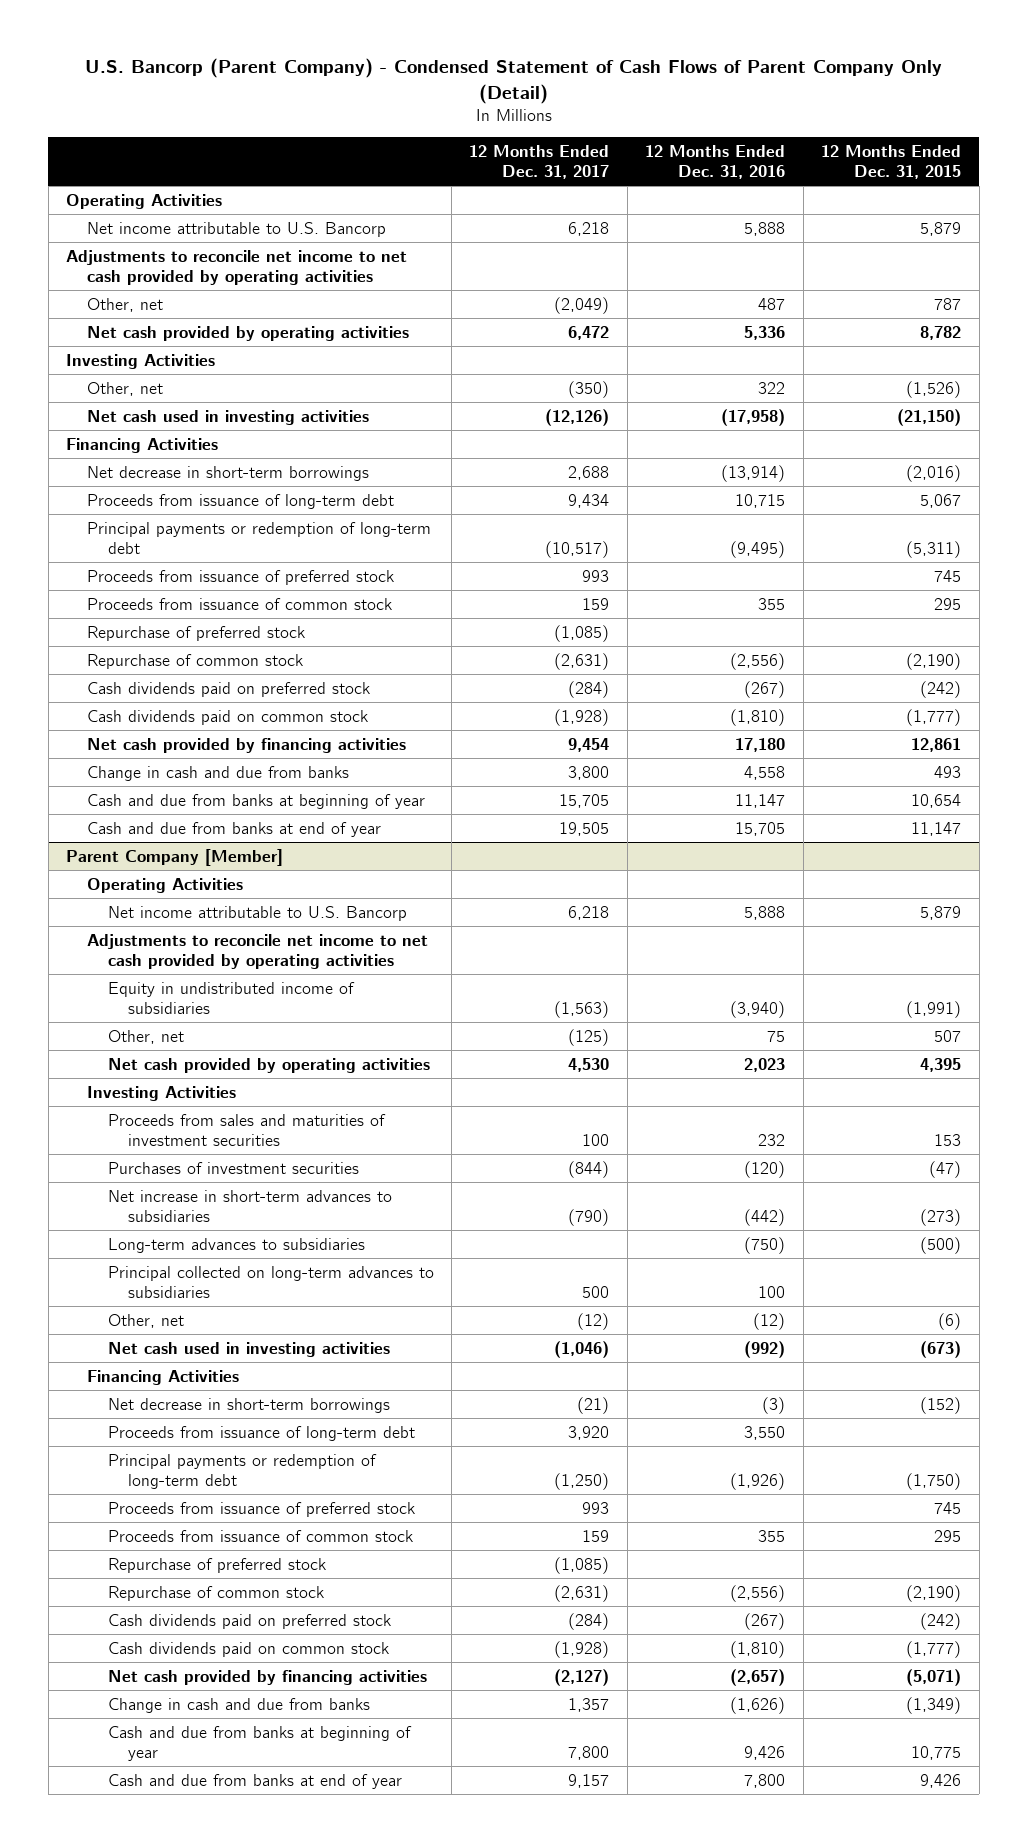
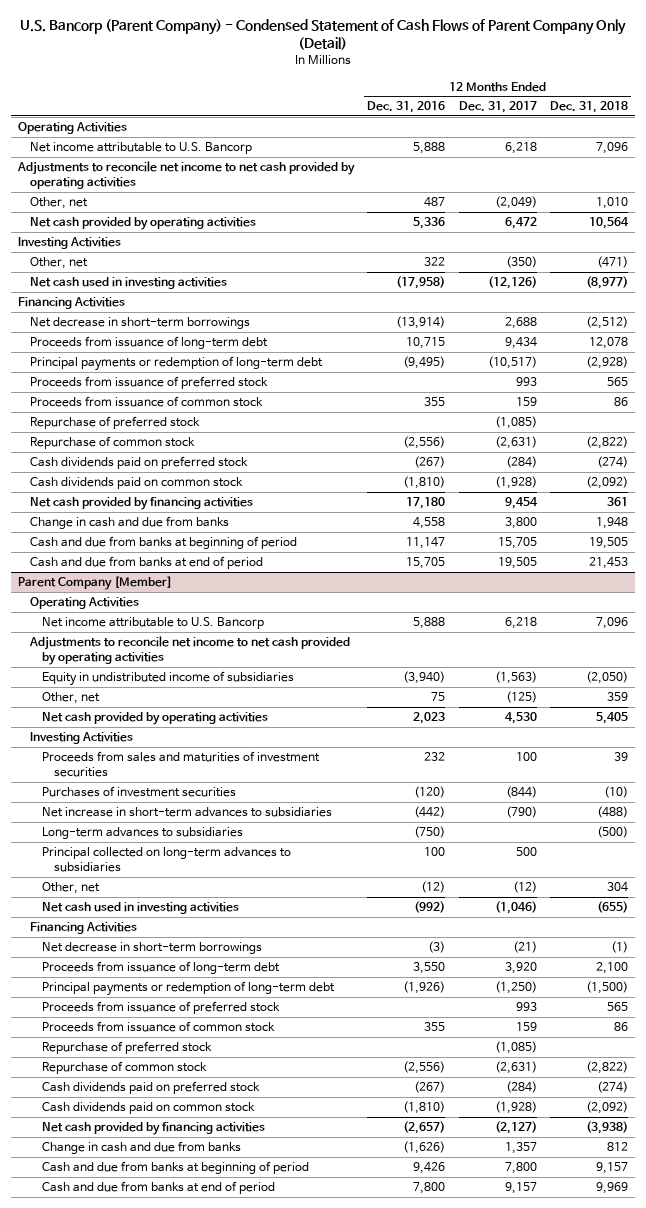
- | 12 Months Ended Dec. 31, 2017 | 12 Months Ended Dec. 31, 2016 | 12 Months Ended Dec. 31, 2015
+ | 12 Months Ended Dec. 31, 2016 | 12 Months Ended Dec. 31, 2017 | 12 Months Ended Dec. 31, 2018
- Cash and due from banks at beginning of year | 15,705 | 11,147 | 10,654
- Cash and due from banks at end of year | 19,505 | 15,705 | 11,147
+ Cash and due from banks at beginning of period | 11,147 | 15,705 | 19,505
+ Cash and due from banks at end of period | 15,705 | 19,505 | 21,453
@ Parent Company [Member]
- Cash and due from banks at beginning of year | 7,800 | 9,426 | 10,775
- Cash and due from banks at end of year | 9,157 | 7,800 | 9,426
+ Cash and due from banks at beginning of period | 9,426 | 7,800 | 9,157
+ Cash and due from banks at end of period | 7,800 | 9,157 | 9,969

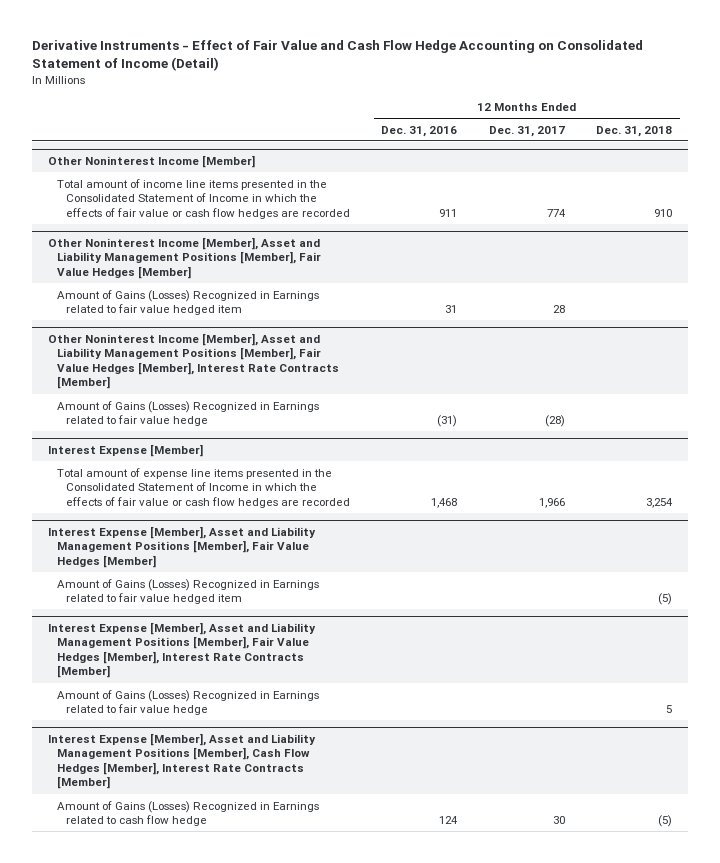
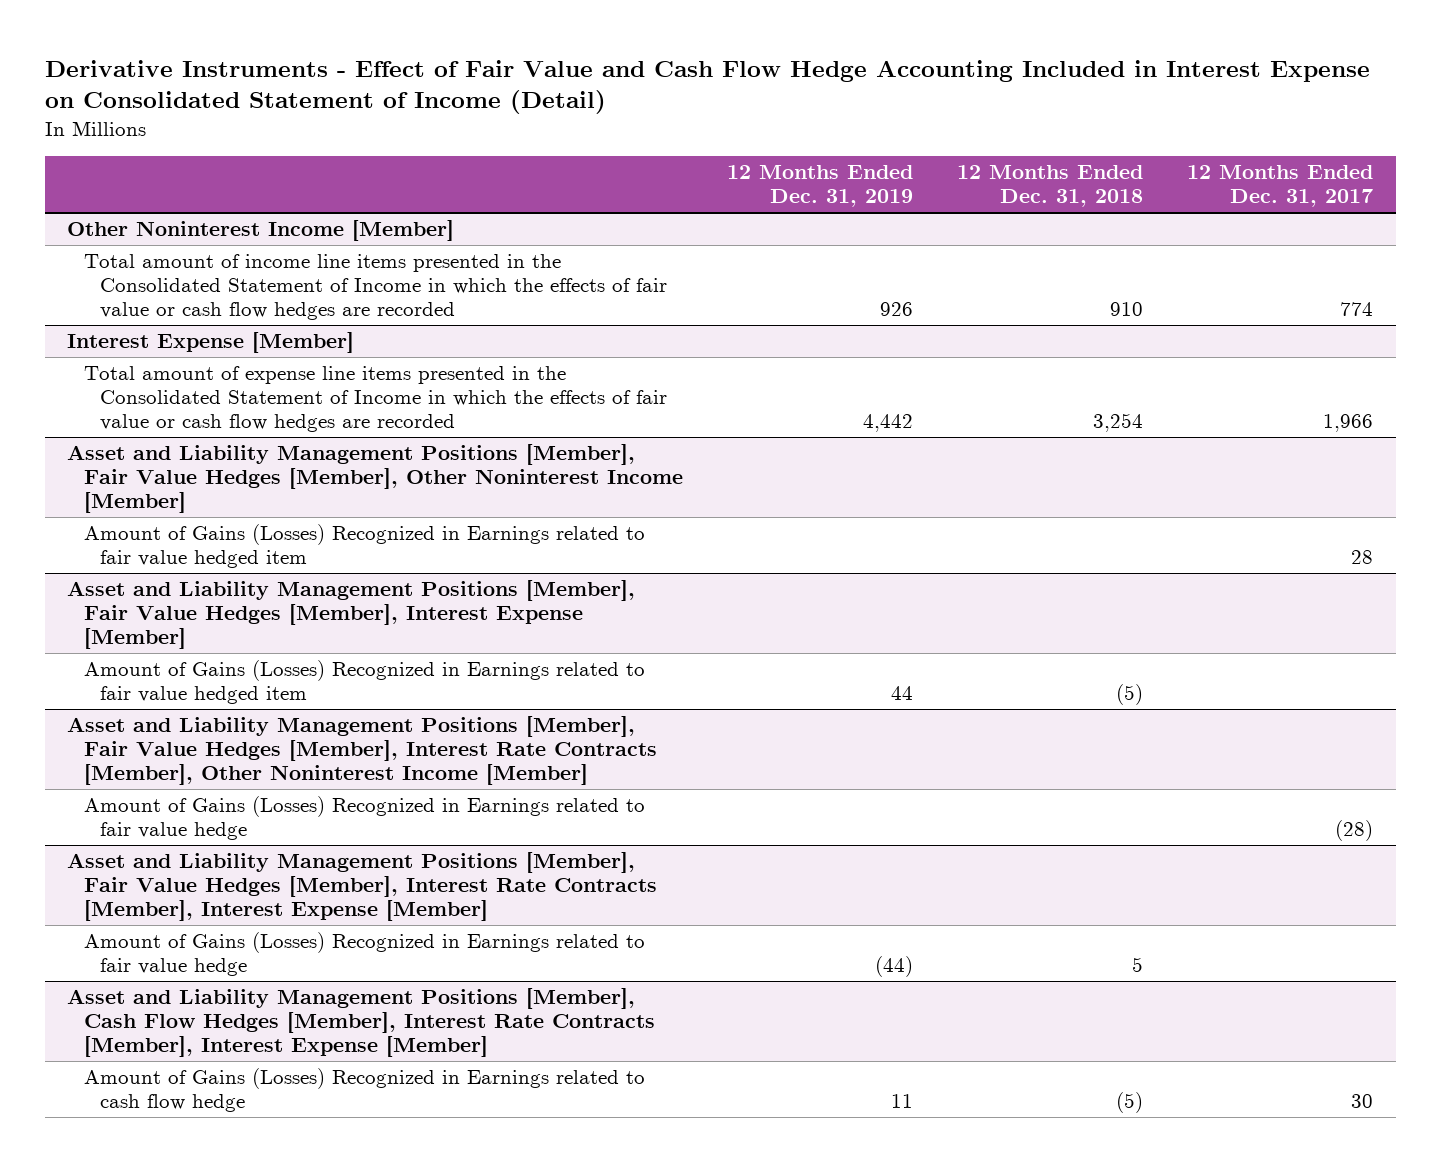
- Derivative Instruments - Effect of Fair Value and Cash Flow Hedge Accounting on Consolidated Statement of Income (Detail)
+ Derivative Instruments - Effect of Fair Value and Cash Flow Hedge Accounting Included in Interest Expense on Consolidated Statement of Income (Detail)
- | 12 Months Ended Dec. 31, 2016 | 12 Months Ended Dec. 31, 2017 | 12 Months Ended Dec. 31, 2018
+ | 12 Months Ended Dec. 31, 2019 | 12 Months Ended Dec. 31, 2018 | 12 Months Ended Dec. 31, 2017
- Other Noninterest Income [Member], Asset and Liability Management Positions [Member], Fair Value Hedges [Member]
- Amount of Gains (Losses) Recognized in Earnings related to fair value hedged item | 31 | 28 |
- Other Noninterest Income [Member], Asset and Liability Management Positions [Member], Fair Value Hedges [Member], Interest Rate Contracts [Member]
- Amount of Gains (Losses) Recognized in Earnings related to fair value hedge | (31) | (28) |
- Interest Expense [Member], Asset and Liability Management Positions [Member], Fair Value Hedges [Member]
+ Asset and Liability Management Positions [Member], Fair Value Hedges [Member], Other Noninterest Income [Member]
+ Amount of Gains (Losses) Recognized in Earnings related to fair value hedged item | | | 28
+ Asset and Liability Management Positions [Member], Fair Value Hedges [Member], Interest Expense [Member]
- Interest Expense [Member], Asset and Liability Management Positions [Member], Fair Value Hedges [Member], Interest Rate Contracts [Member]
+ Asset and Liability Management Positions [Member], Fair Value Hedges [Member], Interest Rate Contracts [Member], Other Noninterest Income [Member]
+ Amount of Gains (Losses) Recognized in Earnings related to fair value hedge | | | (28)
+ Asset and Liability Management Positions [Member], Fair Value Hedges [Member], Interest Rate Contracts [Member], Interest Expense [Member]
- Interest Expense [Member], Asset and Liability Management Positions [Member], Cash Flow Hedges [Member], Interest Rate Contracts [Member]
+ Asset and Liability Management Positions [Member], Cash Flow Hedges [Member], Interest Rate Contracts [Member], Interest Expense [Member]

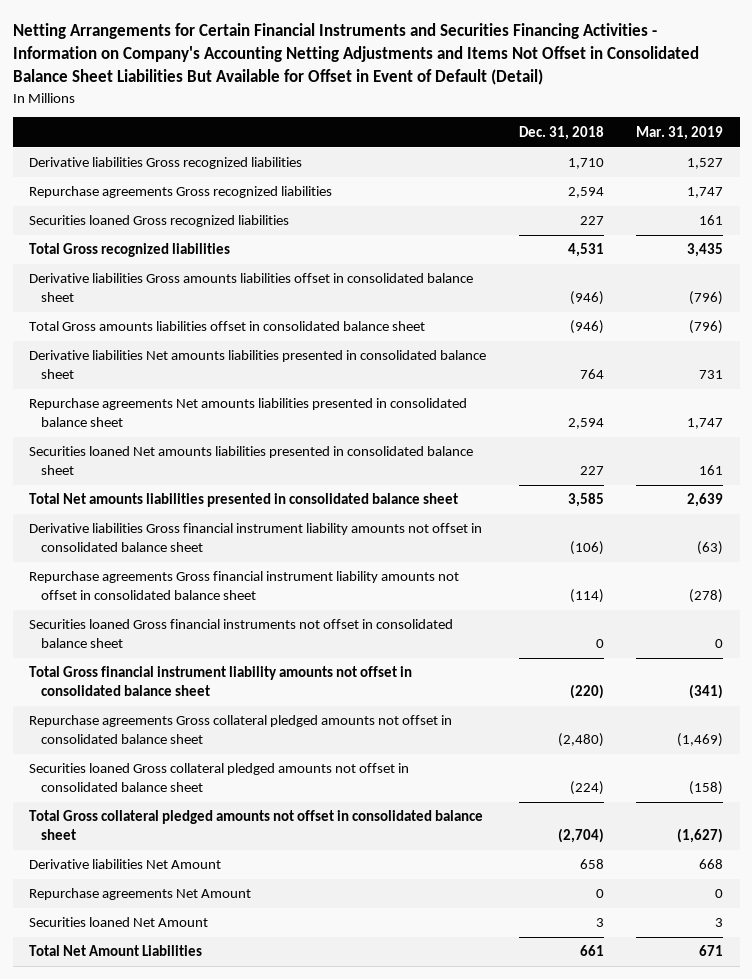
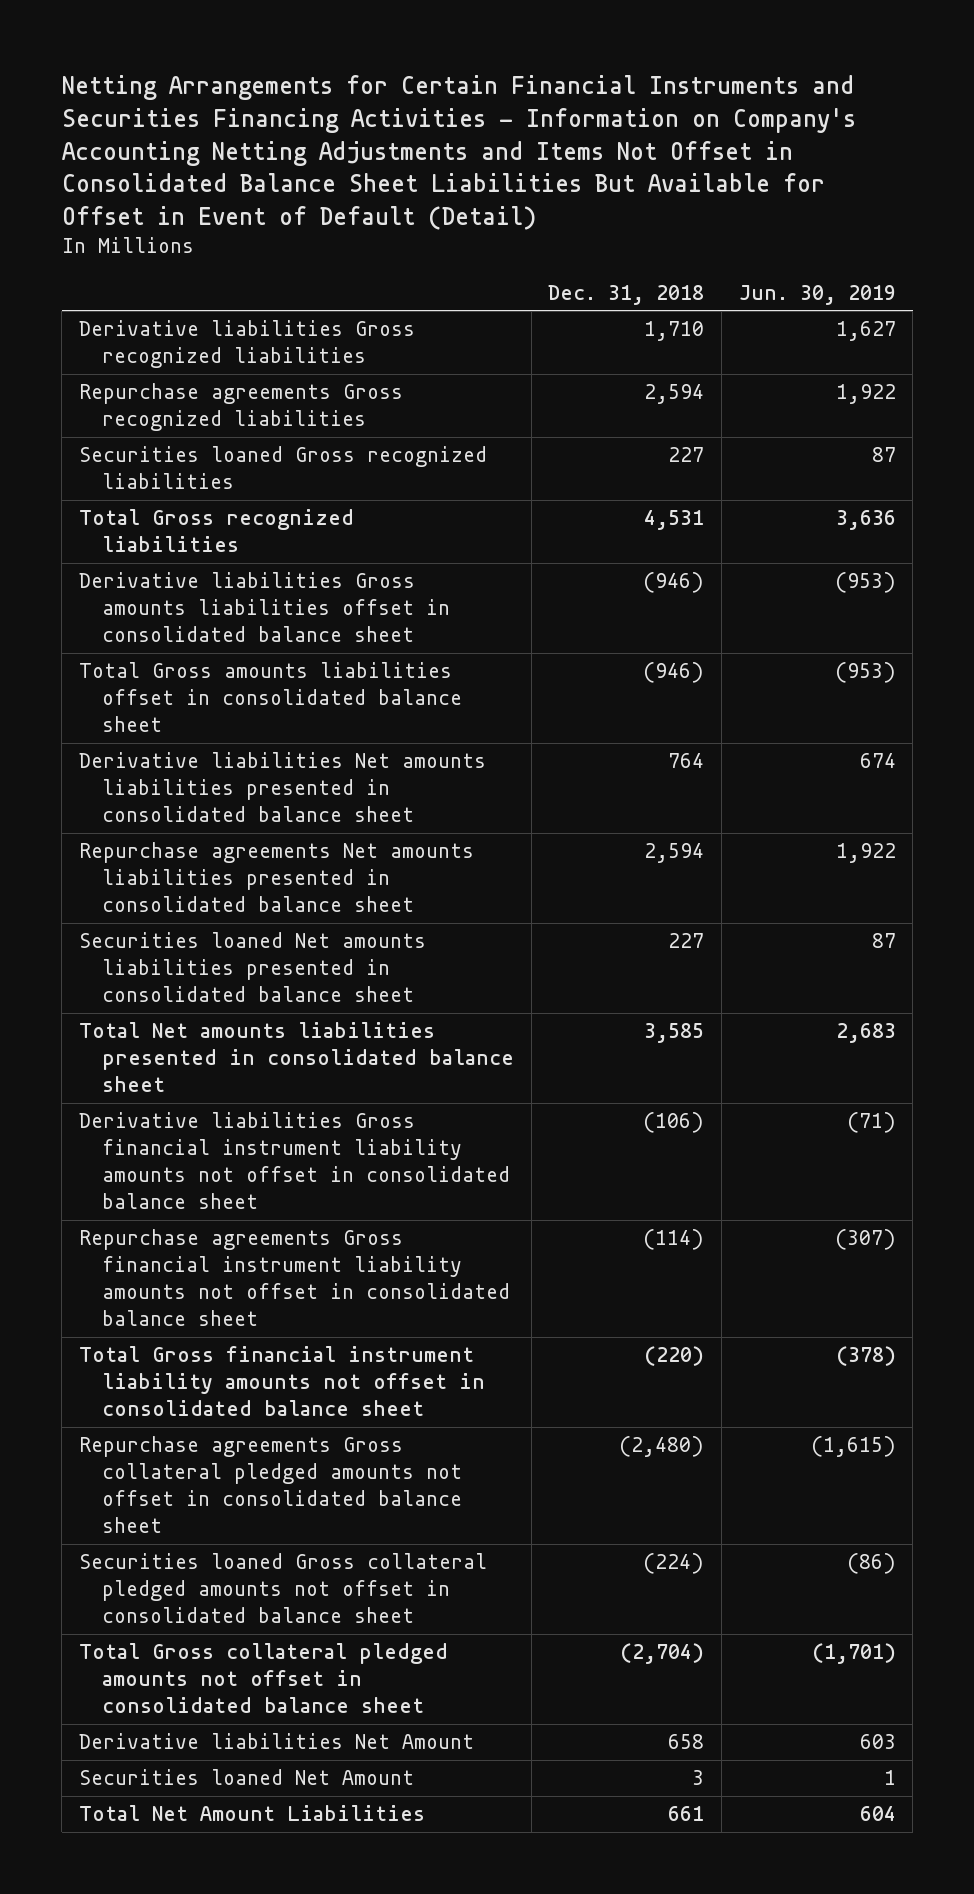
- | Dec. 31, 2018 | Mar. 31, 2019
+ | Dec. 31, 2018 | Jun. 30, 2019
- Securities loaned Gross financial instruments not offset in consolidated balance sheet | 0 | 0
- Repurchase agreements Net Amount | 0 | 0

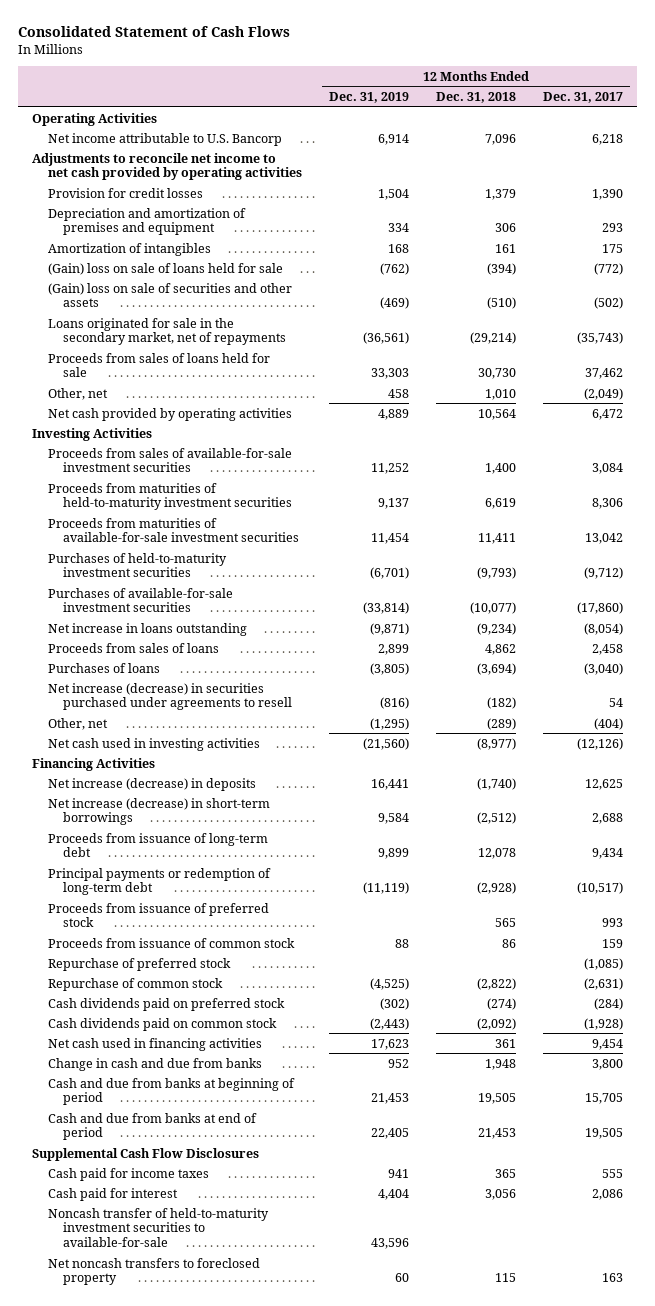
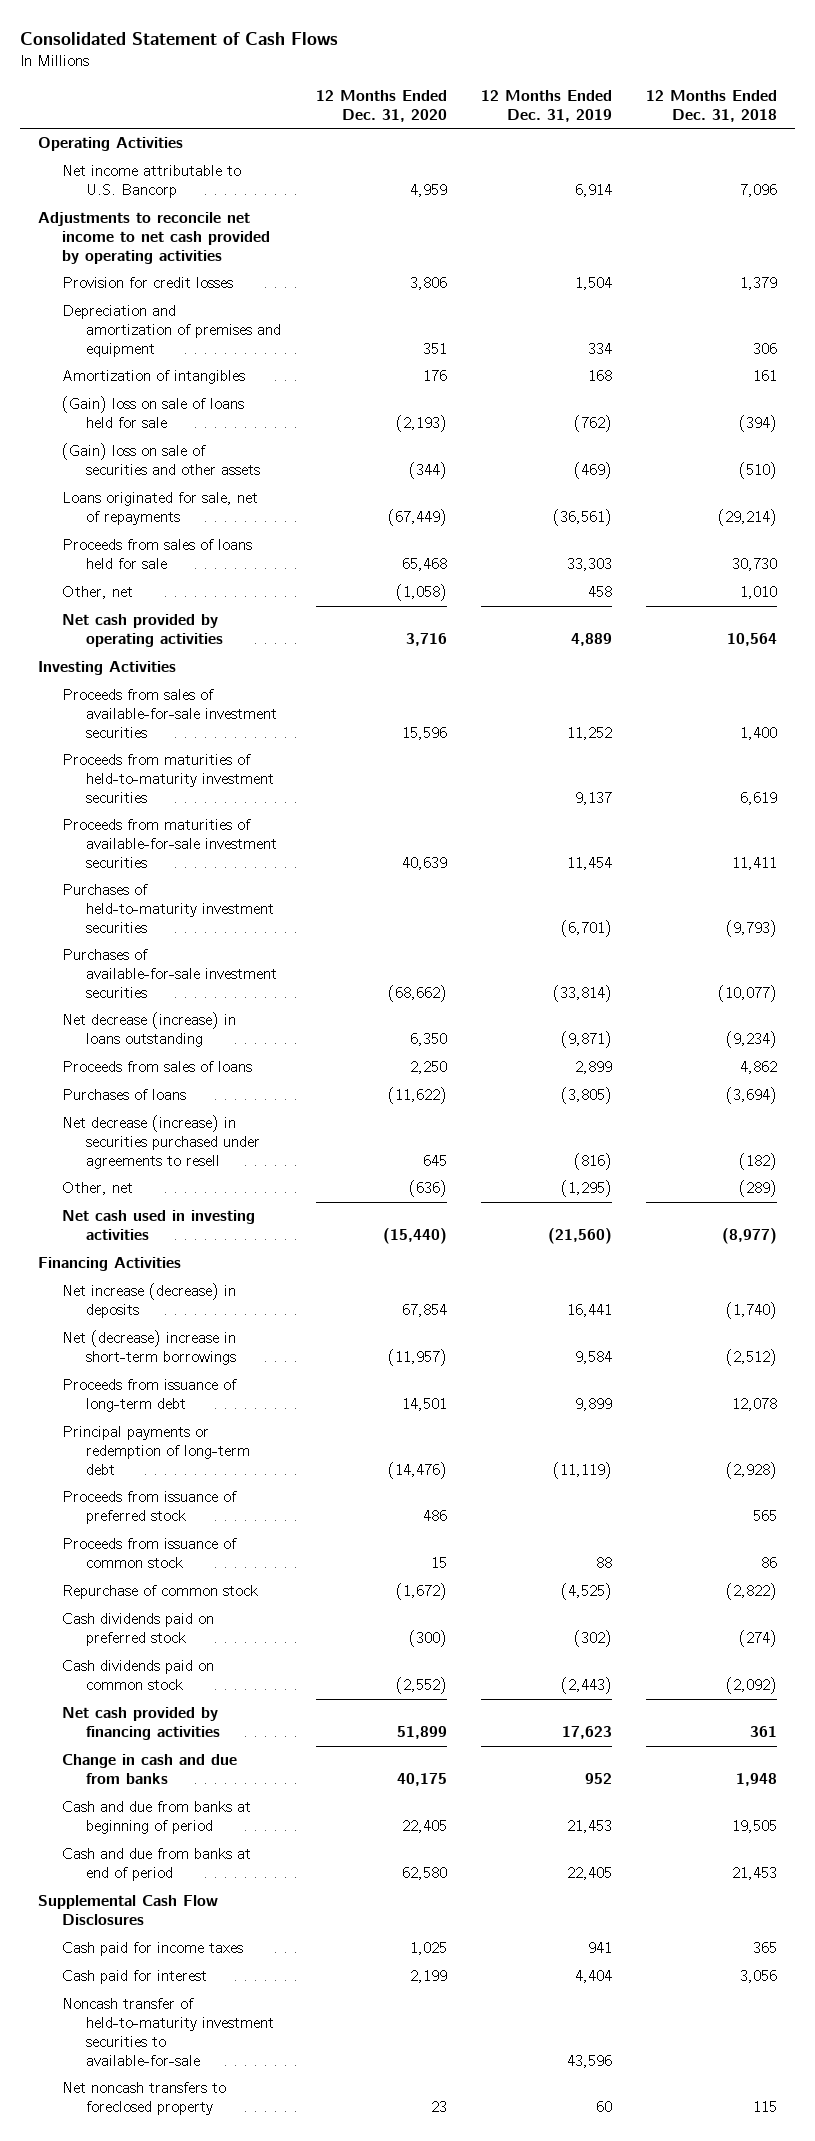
- | 12 Months Ended Dec. 31, 2019 | 12 Months Ended Dec. 31, 2018 | 12 Months Ended Dec. 31, 2017
+ | 12 Months Ended Dec. 31, 2020 | 12 Months Ended Dec. 31, 2019 | 12 Months Ended Dec. 31, 2018
- Loans originated for sale in the secondary market, net of repayments | (36,561) | (29,214) | (35,743)
+ Loans originated for sale, net of repayments | (67,449) | (36,561) | (29,214)
- Net increase in loans outstanding | (9,871) | (9,234) | (8,054)
+ Net decrease (increase) in loans outstanding | 6,350 | (9,871) | (9,234)
- Net increase (decrease) in securities purchased under agreements to resell | (816) | (182) | 54
+ Net decrease (increase) in securities purchased under agreements to resell | 645 | (816) | (182)
- Net increase (decrease) in short-term borrowings | 9,584 | (2,512) | 2,688
+ Net (decrease) increase in short-term borrowings | (11,957) | 9,584 | (2,512)
- Repurchase of preferred stock | | | (1,085)
- Net cash used in financing activities | 17,623 | 361 | 9,454
+ Net cash provided by financing activities | 51,899 | 17,623 | 361

